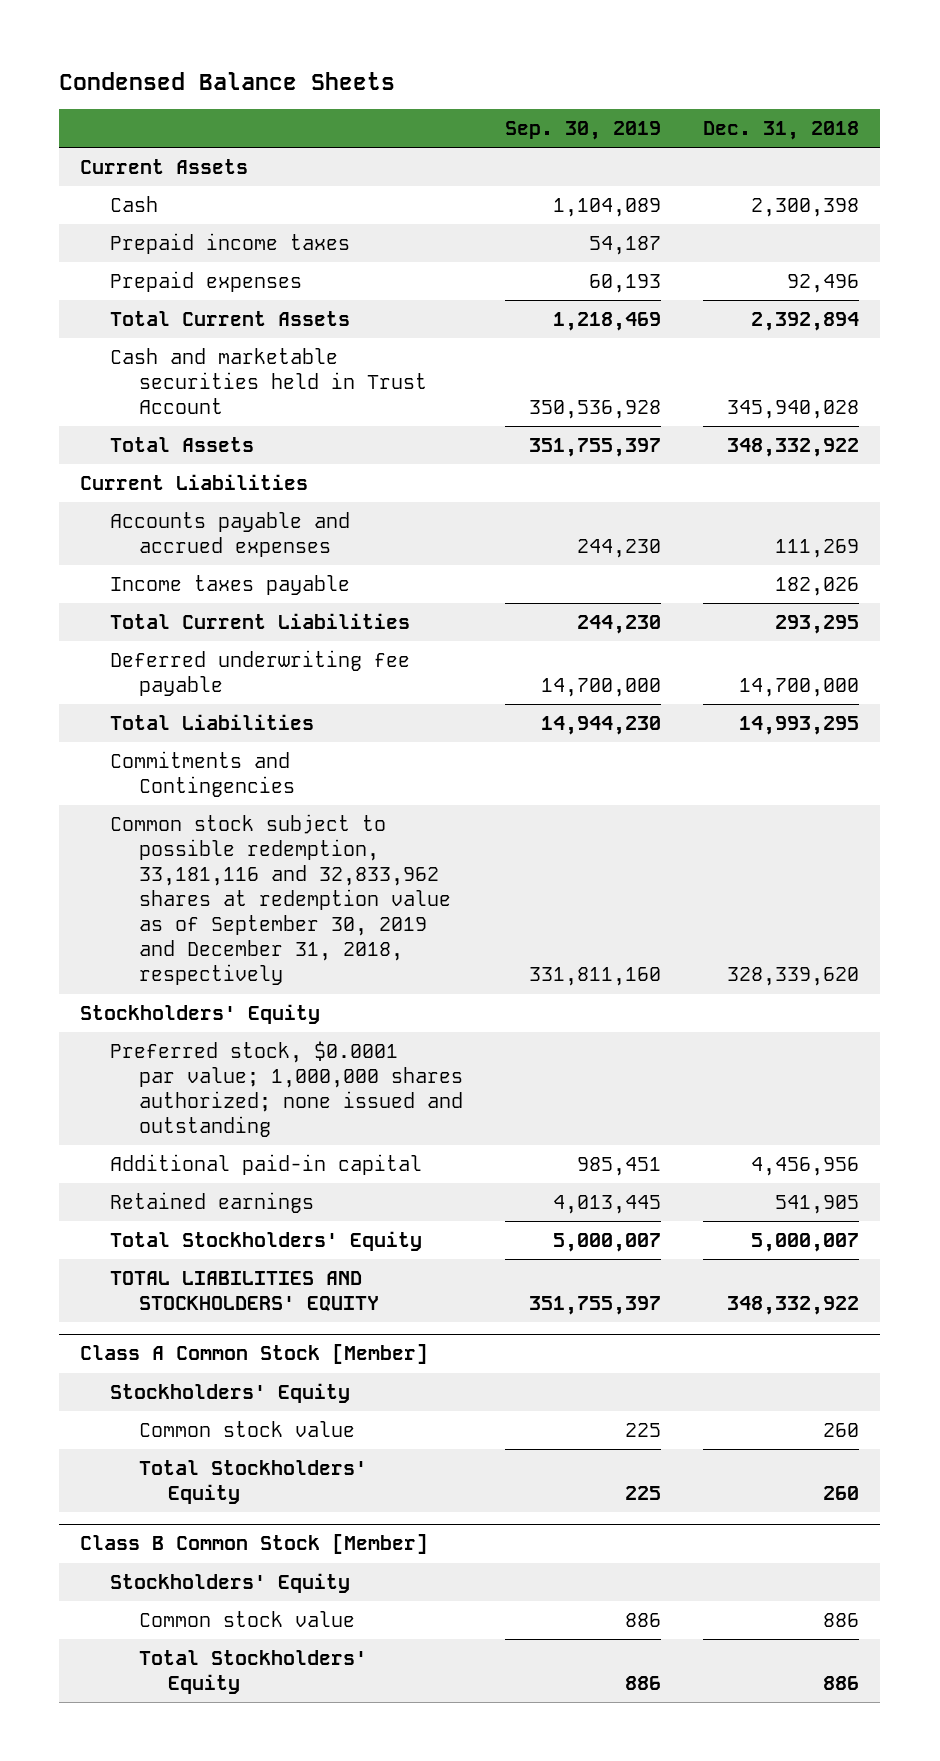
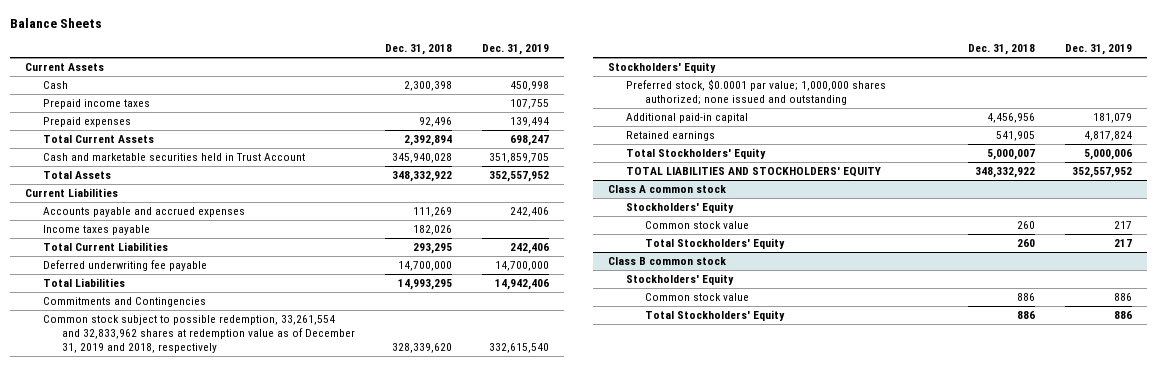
- Condensed Balance Sheets
+ Balance Sheets
- | Sep. 30, 2019 | Dec. 31, 2018
+ | Dec. 31, 2018 | Dec. 31, 2019
- Common stock subject to possible redemption, 33,181,116 and 32,833,962 shares at redemption value as of September 30, 2019 and December 31, 2018, respectively | 331,811,160 | 328,339,620
+ Common stock subject to possible redemption, 33,261,554 and 32,833,962 shares at redemption value as of December 31, 2019 and 2018, respectively | 328,339,620 | 332,615,540
- Class A Common Stock [Member]
+ Class A common stock
- Class B Common Stock [Member]
+ Class B common stock

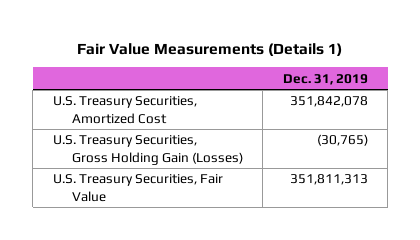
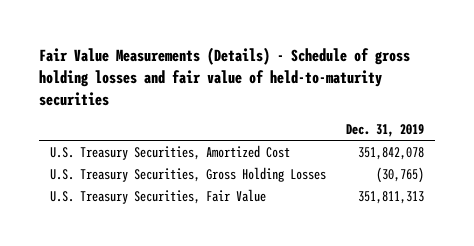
- Fair Value Measurements (Details 1)
+ Fair Value Measurements (Details) - Schedule of gross holding losses and fair value of held-to-maturity securities
- U.S. Treasury Securities, Gross Holding Gain (Losses) | (30,765)
+ U.S. Treasury Securities, Gross Holding Losses | (30,765)

